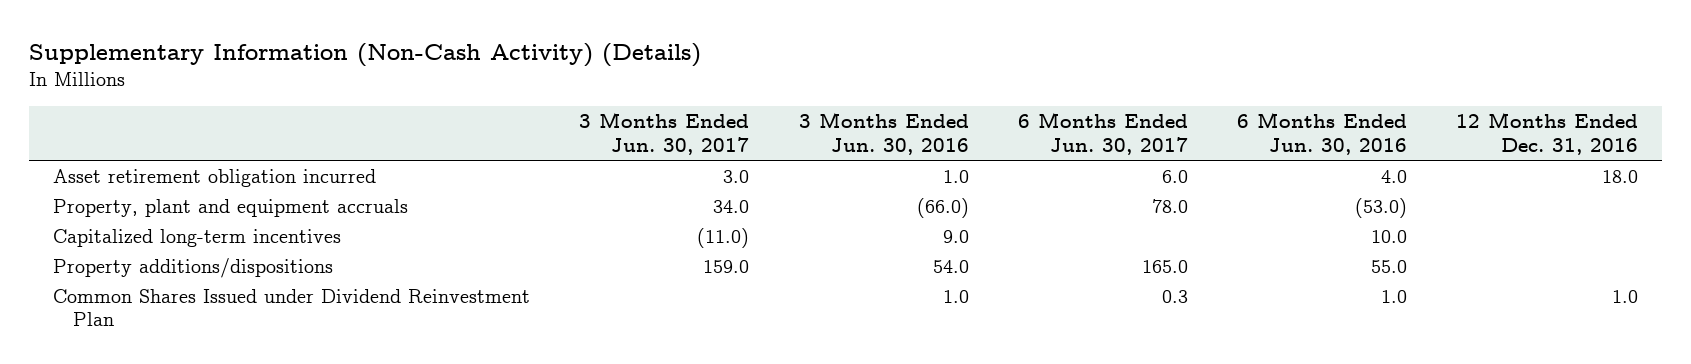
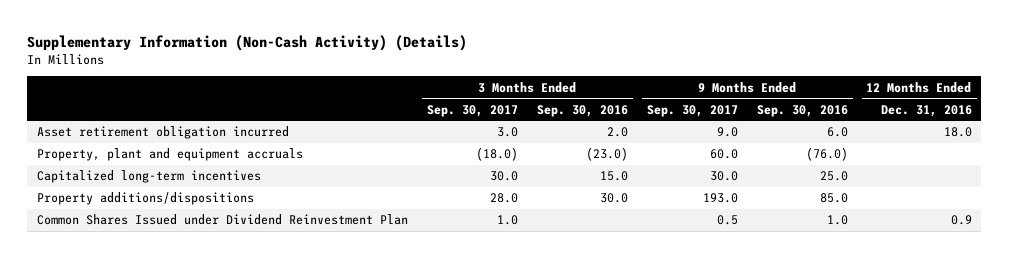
- | 3 Months Ended Jun. 30, 2017 | 3 Months Ended Jun. 30, 2016 | 6 Months Ended Jun. 30, 2017 | 6 Months Ended Jun. 30, 2016 | 12 Months Ended Dec. 31, 2016
+ | 3 Months Ended Sep. 30, 2017 | 3 Months Ended Sep. 30, 2016 | 9 Months Ended Sep. 30, 2017 | 9 Months Ended Sep. 30, 2016 | 12 Months Ended Dec. 31, 2016
- Common Shares Issued under Dividend Reinvestment Plan | | 1.0 | 0.3 | 1.0 | 1.0
+ Common Shares Issued under Dividend Reinvestment Plan | 1.0 | | 0.5 | 1.0 | 0.9

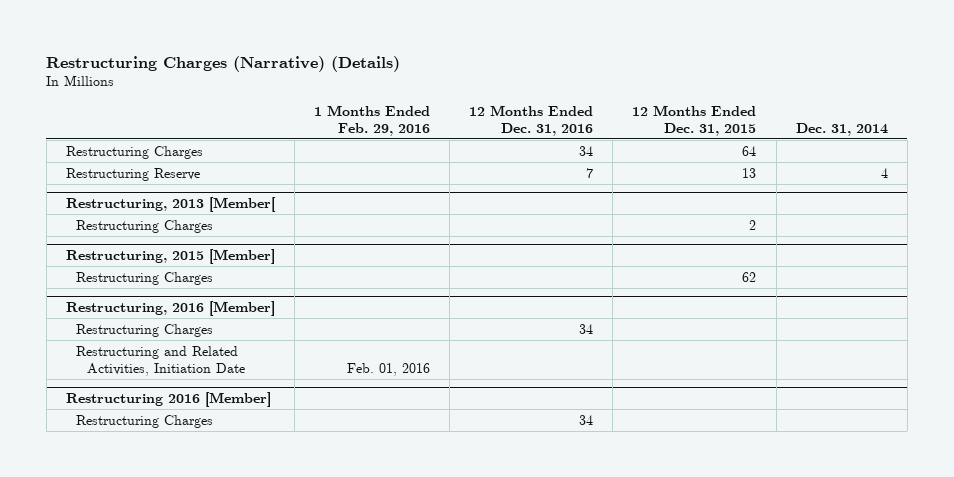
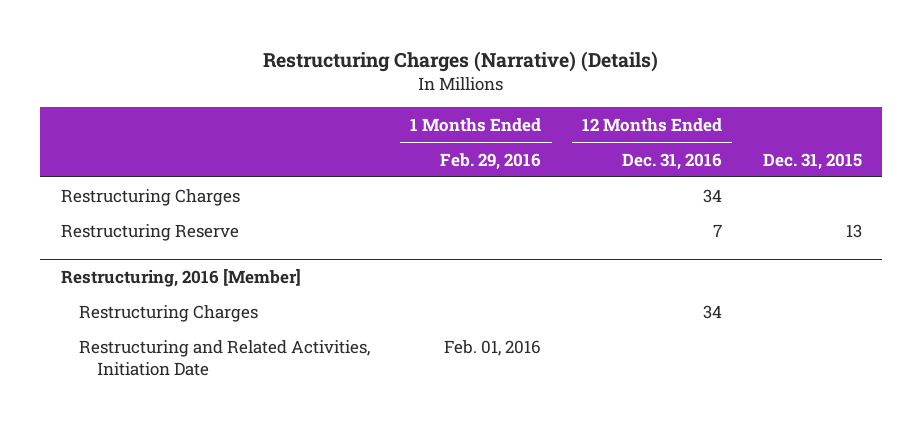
- | 1 Months Ended Feb. 29, 2016 | 12 Months Ended Dec. 31, 2016 | 12 Months Ended Dec. 31, 2015 | Dec. 31, 2014
+ | 1 Months Ended Feb. 29, 2016 | 12 Months Ended Dec. 31, 2016 | Dec. 31, 2015
- Restructuring, 2013 [Member[
- Restructuring Charges | | | 2 |
- Restructuring, 2015 [Member]
- Restructuring Charges | | | 62 |
- Restructuring 2016 [Member]
- Restructuring Charges | | 34 | |

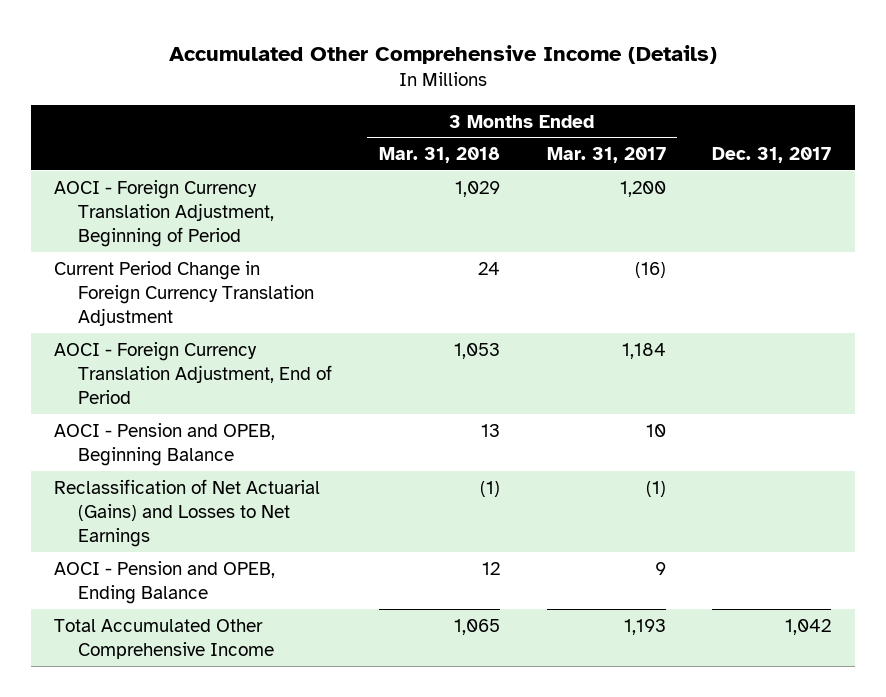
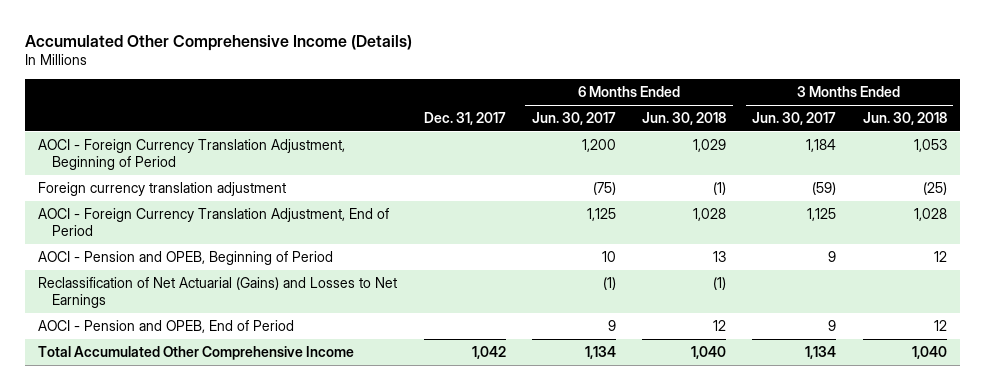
- | 3 Months Ended Mar. 31, 2018 | 3 Months Ended Mar. 31, 2017 | Dec. 31, 2017
+ | Dec. 31, 2017 | 6 Months Ended Jun. 30, 2017 | 6 Months Ended Jun. 30, 2018 | 3 Months Ended Jun. 30, 2017 | 3 Months Ended Jun. 30, 2018
- Current Period Change in Foreign Currency Translation Adjustment | 24 | (16) |
+ Foreign currency translation adjustment | | (75) | (1) | (59) | (25)
- AOCI - Pension and OPEB, Beginning Balance | 13 | 10 |
+ AOCI - Pension and OPEB, Beginning of Period | | 10 | 13 | 9 | 12
- AOCI - Pension and OPEB, Ending Balance | 12 | 9 |
+ AOCI - Pension and OPEB, End of Period | | 9 | 12 | 9 | 12

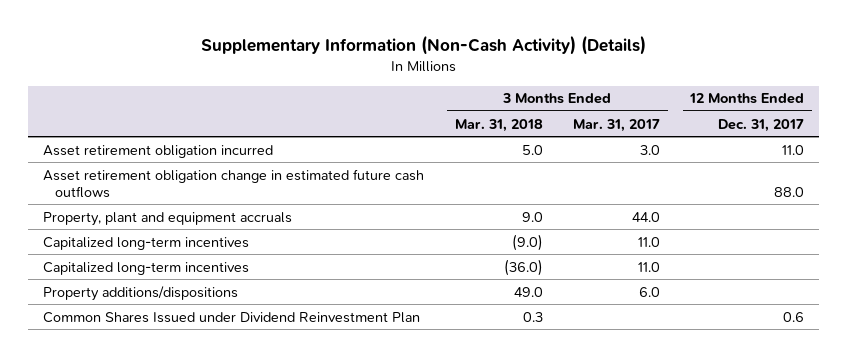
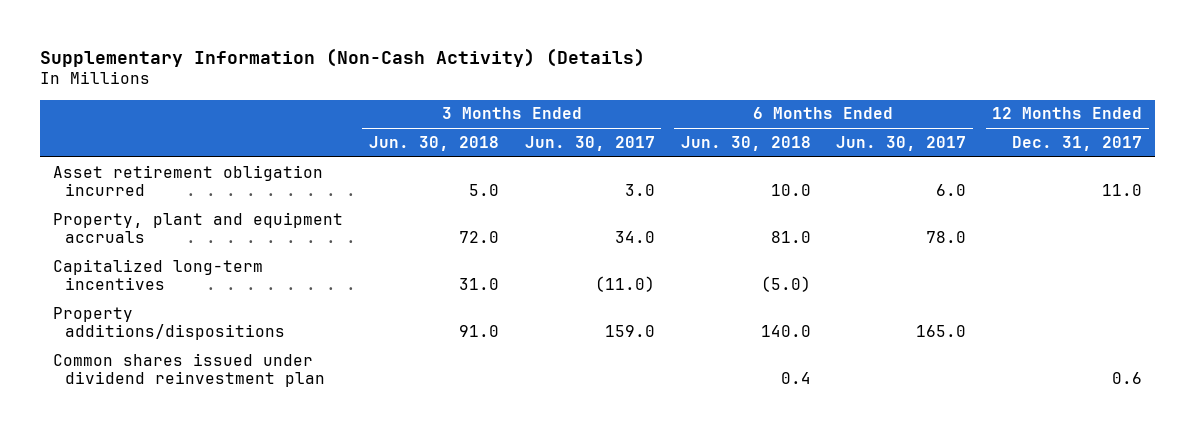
- | 3 Months Ended Mar. 31, 2018 | 3 Months Ended Mar. 31, 2017 | 12 Months Ended Dec. 31, 2017
+ | 3 Months Ended Jun. 30, 2018 | 3 Months Ended Jun. 30, 2017 | 6 Months Ended Jun. 30, 2018 | 6 Months Ended Jun. 30, 2017 | 12 Months Ended Dec. 31, 2017
- Asset retirement obligation change in estimated future cash outflows | | | 88.0
- Capitalized long-term incentives | (36.0) | 11.0 |
- Common Shares Issued under Dividend Reinvestment Plan | 0.3 | | 0.6
+ Common shares issued under dividend reinvestment plan | | | 0.4 | | 0.6

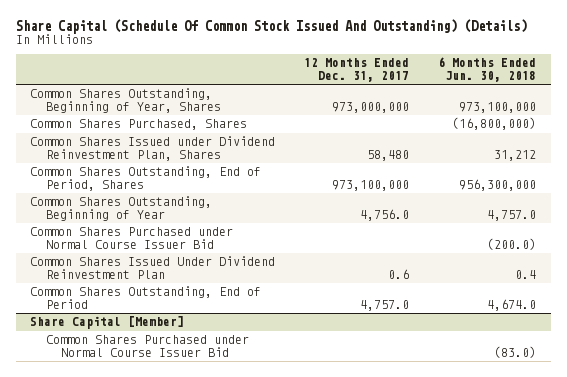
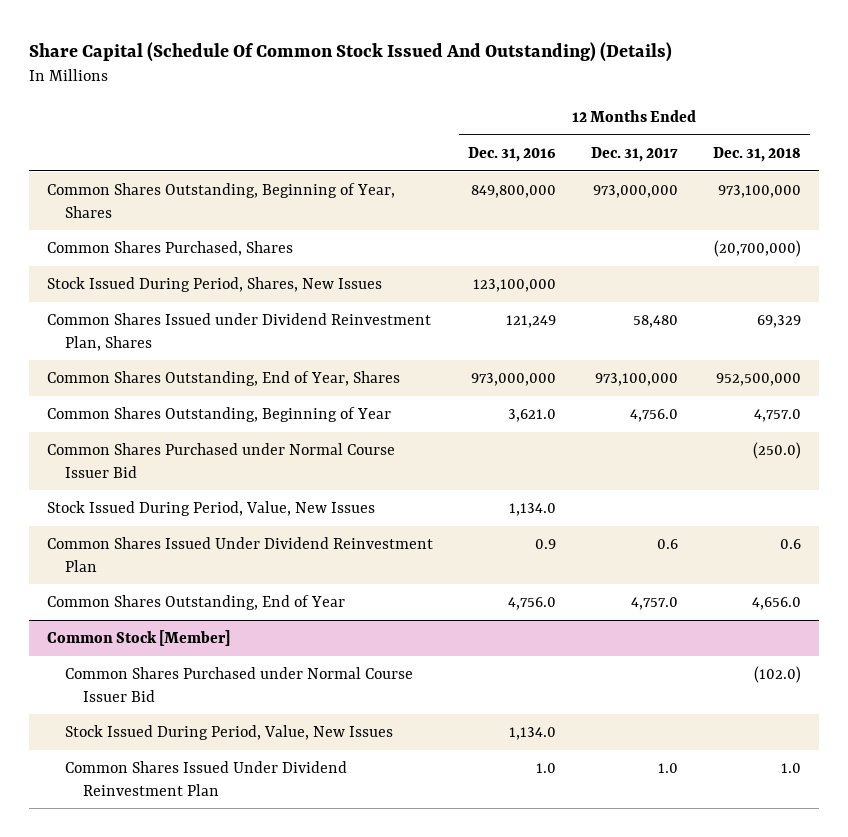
- | 12 Months Ended Dec. 31, 2017 | 6 Months Ended Jun. 30, 2018
+ | 12 Months Ended Dec. 31, 2016 | 12 Months Ended Dec. 31, 2017 | 12 Months Ended Dec. 31, 2018
+ Stock Issued During Period, Shares, New Issues | 123,100,000 | |
- Common Shares Outstanding, End of Period, Shares | 973,100,000 | 956,300,000
+ Common Shares Outstanding, End of Year, Shares | 973,000,000 | 973,100,000 | 952,500,000
+ Stock Issued During Period, Value, New Issues | 1,134.0 | |
- Common Shares Outstanding, End of Period | 4,757.0 | 4,674.0
- Share Capital [Member]
+ Common Shares Outstanding, End of Year | 4,756.0 | 4,757.0 | 4,656.0
+ Common Stock [Member]
+ Stock Issued During Period, Value, New Issues | 1,134.0 | |
+ Common Shares Issued Under Dividend Reinvestment Plan | 1.0 | 1.0 | 1.0

